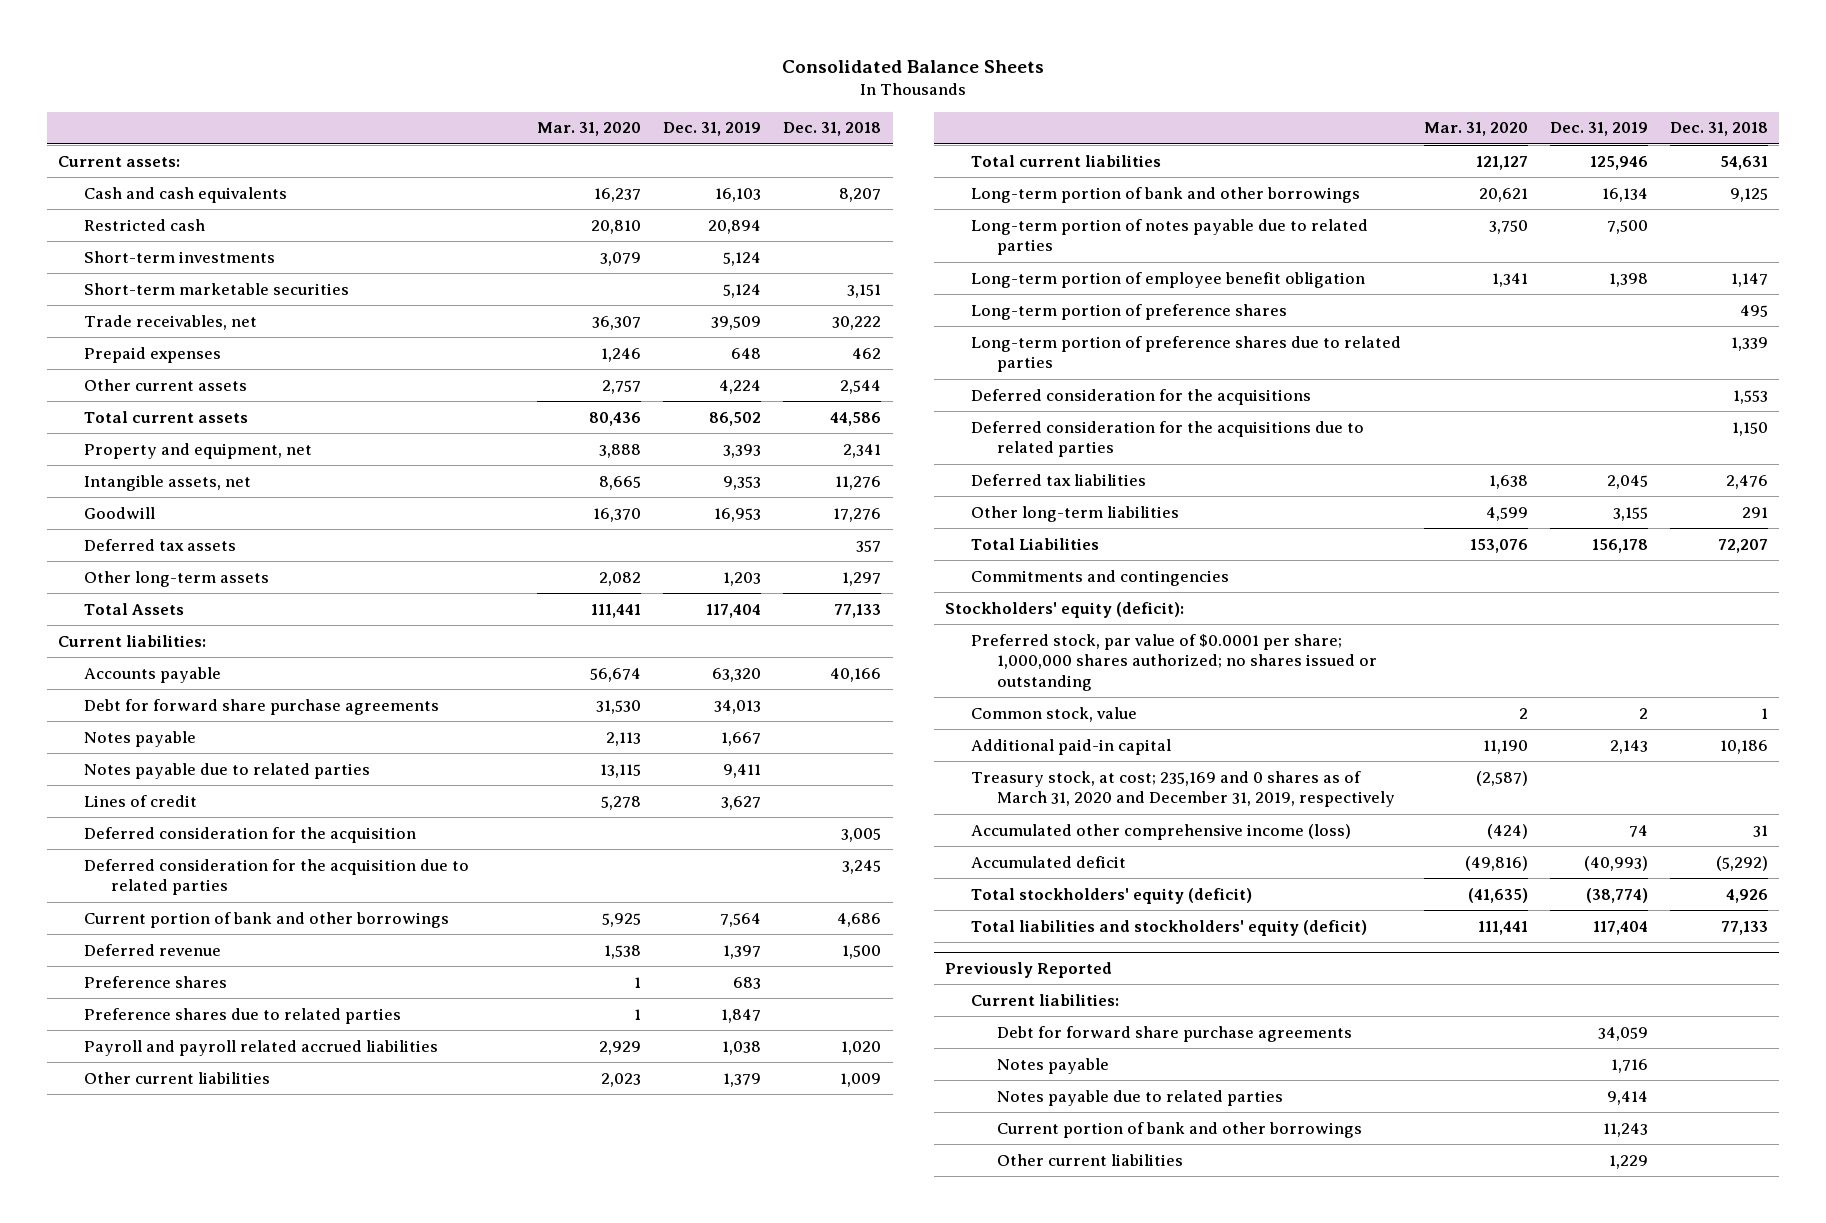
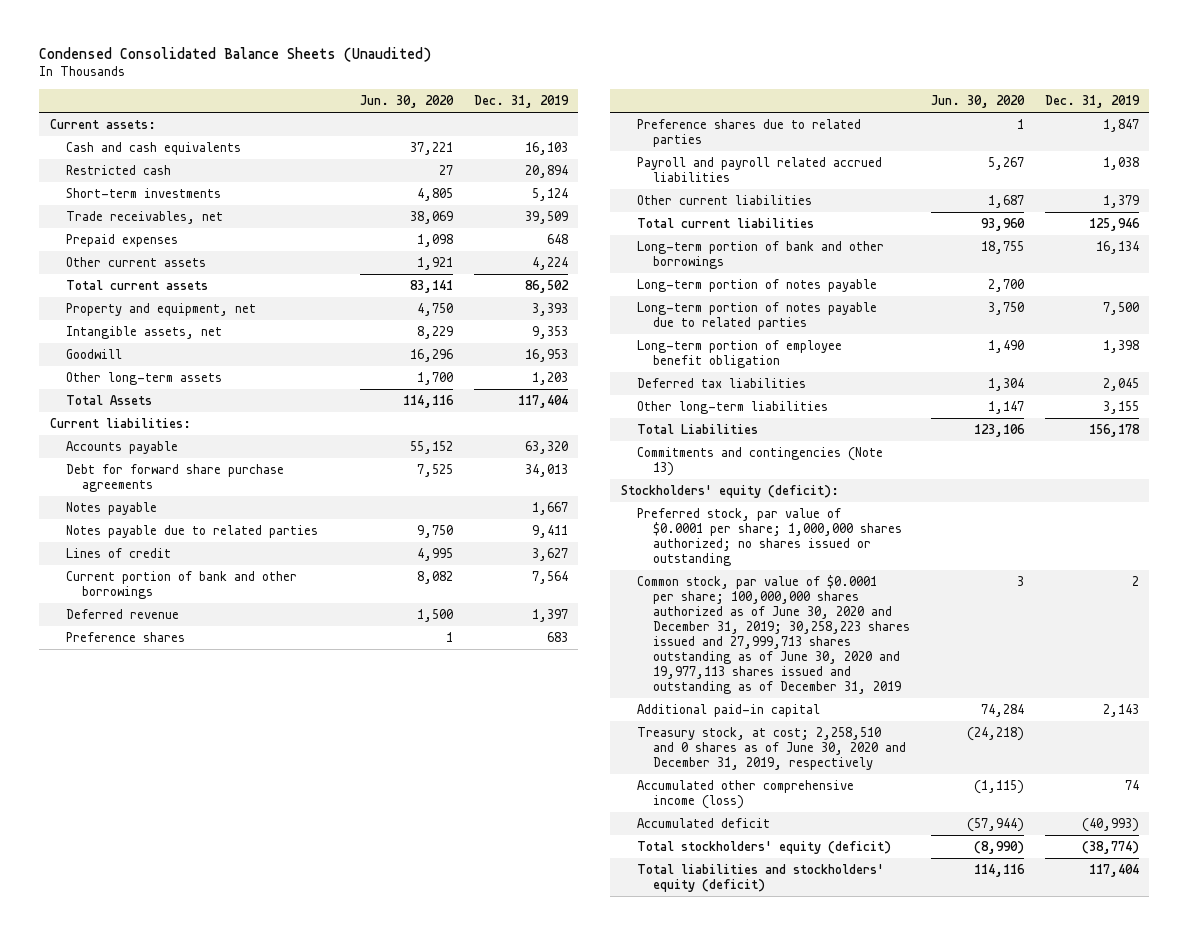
- Consolidated Balance Sheets
+ Condensed Consolidated Balance Sheets (Unaudited)
- | Mar. 31, 2020 | Dec. 31, 2019 | Dec. 31, 2018
+ | Jun. 30, 2020 | Dec. 31, 2019
- Short-term marketable securities | | 5,124 | 3,151
- Deferred tax assets | | | 357
- Deferred consideration for the acquisition | | | 3,005
- Deferred consideration for the acquisition due to related parties | | | 3,245
+ Long-term portion of notes payable | 2,700 |
- Long-term portion of preference shares | | | 495
- Long-term portion of preference shares due to related parties | | | 1,339
- Deferred consideration for the acquisitions | | | 1,553
- Deferred consideration for the acquisitions due to related parties | | | 1,150
- Commitments and contingencies
+ Commitments and contingencies (Note 13)
- Common stock, value | 2 | 2 | 1
+ Common stock, par value of $0.0001 per share; 100,000,000 shares authorized as of June 30, 2020 and December 31, 2019; 30,258,223 shares issued and 27,999,713 shares outstanding as of June 30, 2020 and 19,977,113 shares issued and outstanding as of December 31, 2019 | 3 | 2
- Treasury stock, at cost; 235,169 and 0 shares as of March 31, 2020 and December 31, 2019, respectively | (2,587) | |
+ Treasury stock, at cost; 2,258,510 and 0 shares as of June 30, 2020 and December 31, 2019, respectively | (24,218) |
- Previously Reported
- Current liabilities:
- Debt for forward share purchase agreements | | 34,059 |
- Notes payable | | 1,716 |
- Notes payable due to related parties | | 9,414 |
- Current portion of bank and other borrowings | | 11,243 |
- Other current liabilities | | 1,229 |

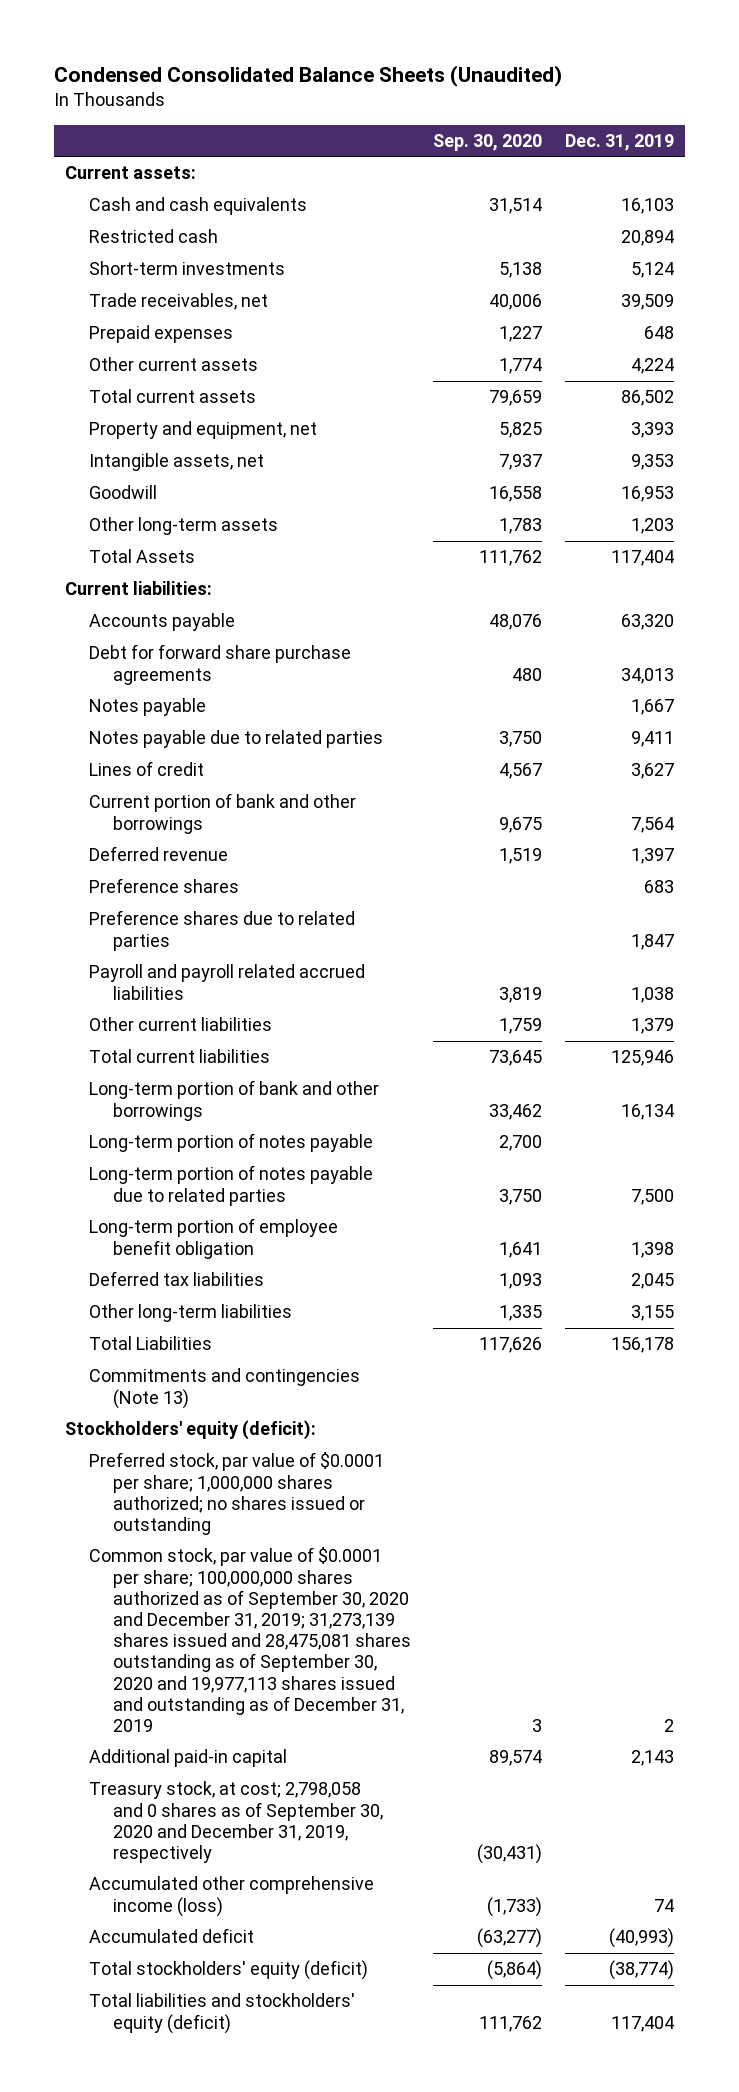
- | Jun. 30, 2020 | Dec. 31, 2019
+ | Sep. 30, 2020 | Dec. 31, 2019
- Common stock, par value of $0.0001 per share; 100,000,000 shares authorized as of June 30, 2020 and December 31, 2019; 30,258,223 shares issued and 27,999,713 shares outstanding as of June 30, 2020 and 19,977,113 shares issued and outstanding as of December 31, 2019 | 3 | 2
+ Common stock, par value of $0.0001 per share; 100,000,000 shares authorized as of September 30, 2020 and December 31, 2019; 31,273,139 shares issued and 28,475,081 shares outstanding as of September 30, 2020 and 19,977,113 shares issued and outstanding as of December 31, 2019 | 3 | 2
- Treasury stock, at cost; 2,258,510 and 0 shares as of June 30, 2020 and December 31, 2019, respectively | (24,218) |
+ Treasury stock, at cost; 2,798,058 and 0 shares as of September 30, 2020 and December 31, 2019, respectively | (30,431) |

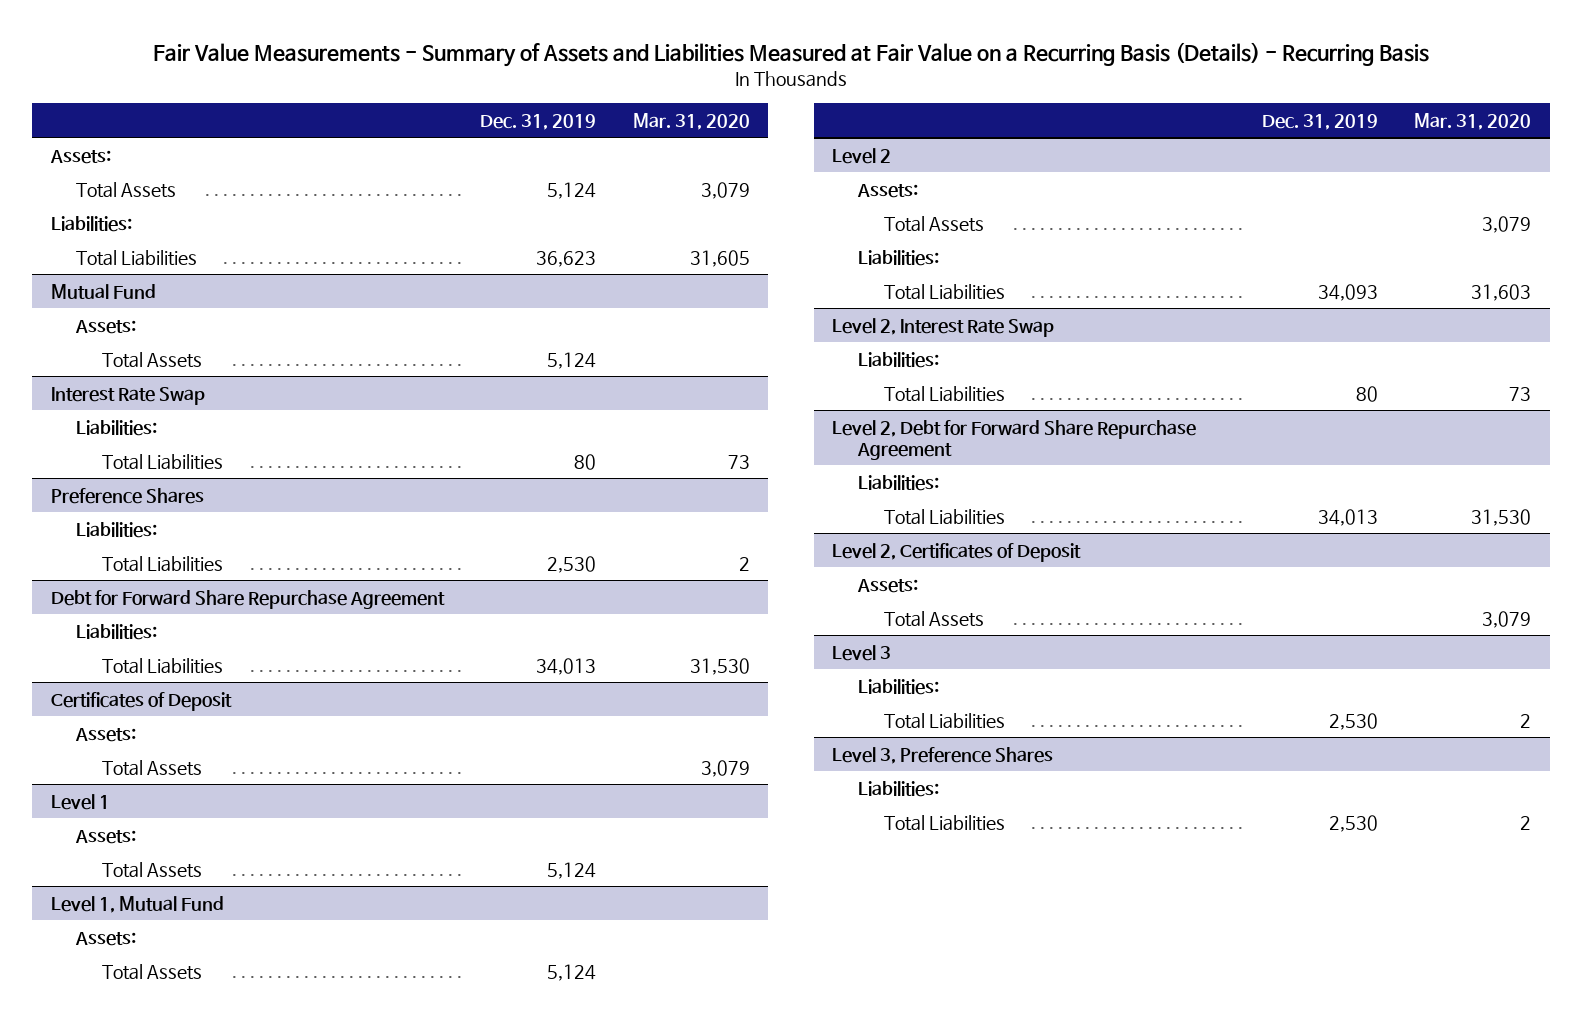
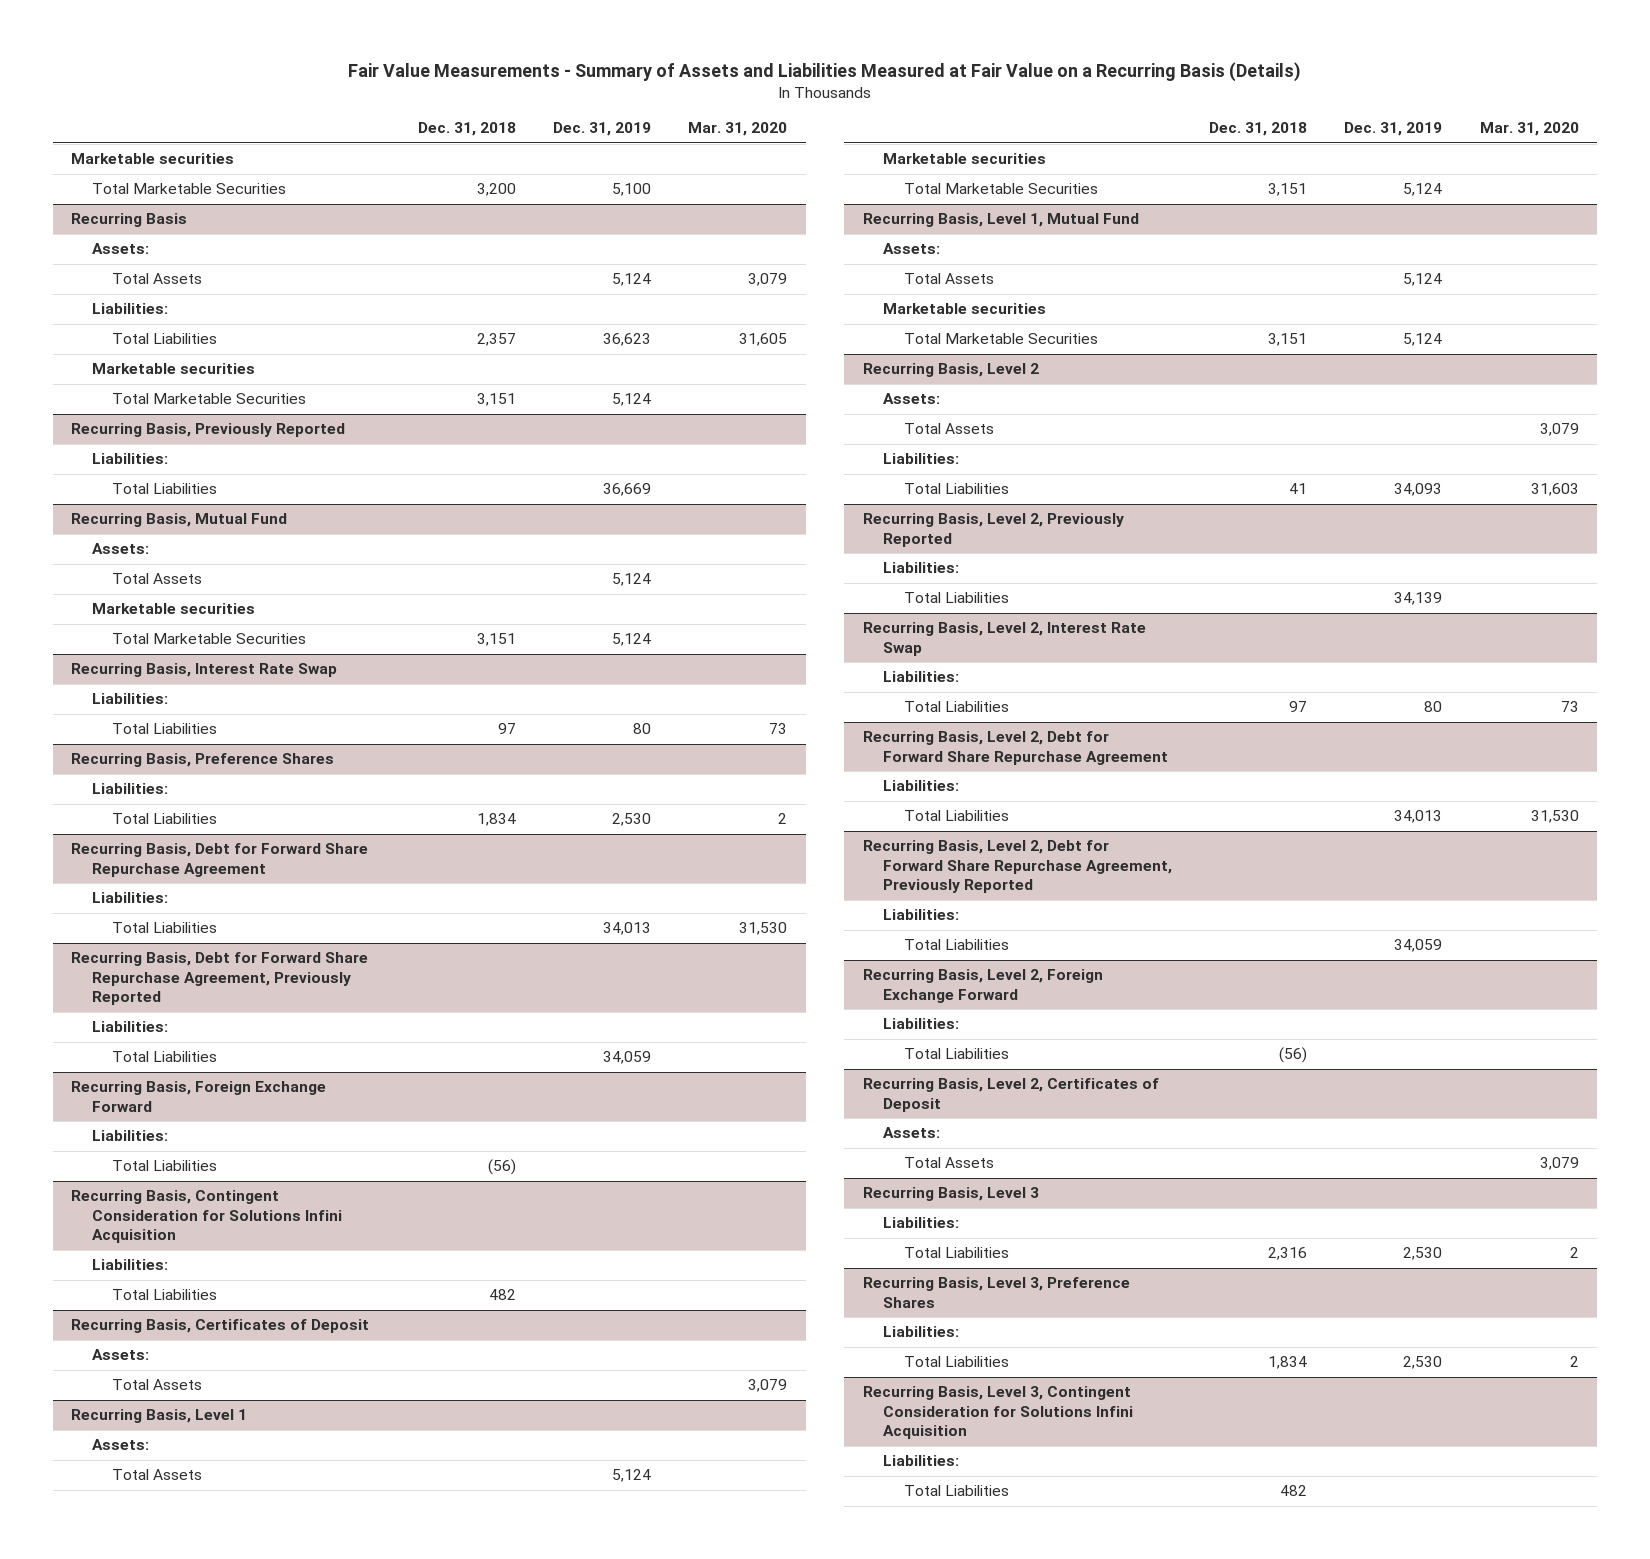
- Fair Value Measurements - Summary of Assets and Liabilities Measured at Fair Value on a Recurring Basis (Details) - Recurring Basis
+ Fair Value Measurements - Summary of Assets and Liabilities Measured at Fair Value on a Recurring Basis (Details)
- | Dec. 31, 2019 | Mar. 31, 2020
+ | Dec. 31, 2018 | Dec. 31, 2019 | Mar. 31, 2020
+ Marketable securities
+ Total Marketable Securities | 3,200 | 5,100 |
+ Recurring Basis
- Mutual Fund
+ Marketable securities
+ Total Marketable Securities | 3,151 | 5,124 |
+ Recurring Basis, Previously Reported
+ Liabilities:
+ Total Liabilities | | 36,669 |
+ Recurring Basis, Mutual Fund
- Interest Rate Swap
+ Marketable securities
+ Total Marketable Securities | 3,151 | 5,124 |
+ Recurring Basis, Interest Rate Swap
- Preference Shares
+ Recurring Basis, Preference Shares
- Debt for Forward Share Repurchase Agreement
+ Recurring Basis, Debt for Forward Share Repurchase Agreement
- Certificates of Deposit
+ Recurring Basis, Debt for Forward Share Repurchase Agreement, Previously Reported
+ Liabilities:
+ Total Liabilities | | 34,059 |
+ Recurring Basis, Foreign Exchange Forward
+ Liabilities:
+ Total Liabilities | (56) | |
+ Recurring Basis, Contingent Consideration for Solutions Infini Acquisition
+ Liabilities:
+ Total Liabilities | 482 | |
+ Recurring Basis, Certificates of Deposit
- Level 1
+ Recurring Basis, Level 1
- Level 1, Mutual Fund
+ Marketable securities
+ Total Marketable Securities | 3,151 | 5,124 |
+ Recurring Basis, Level 1, Mutual Fund
- Level 2
+ Marketable securities
+ Total Marketable Securities | 3,151 | 5,124 |
+ Recurring Basis, Level 2
- Level 2, Interest Rate Swap
+ Recurring Basis, Level 2, Previously Reported
+ Total Liabilities | | 34,139 |
+ Recurring Basis, Level 2, Interest Rate Swap
+ Liabilities:
- Level 2, Debt for Forward Share Repurchase Agreement
+ Recurring Basis, Level 2, Debt for Forward Share Repurchase Agreement
- Level 2, Certificates of Deposit
+ Recurring Basis, Level 2, Debt for Forward Share Repurchase Agreement, Previously Reported
+ Liabilities:
+ Total Liabilities | | 34,059 |
+ Recurring Basis, Level 2, Foreign Exchange Forward
+ Liabilities:
+ Total Liabilities | (56) | |
+ Recurring Basis, Level 2, Certificates of Deposit
- Level 3
+ Recurring Basis, Level 3
- Level 3, Preference Shares
+ Recurring Basis, Level 3, Preference Shares
+ Recurring Basis, Level 3, Contingent Consideration for Solutions Infini Acquisition
+ Liabilities:
+ Total Liabilities | 482 | |

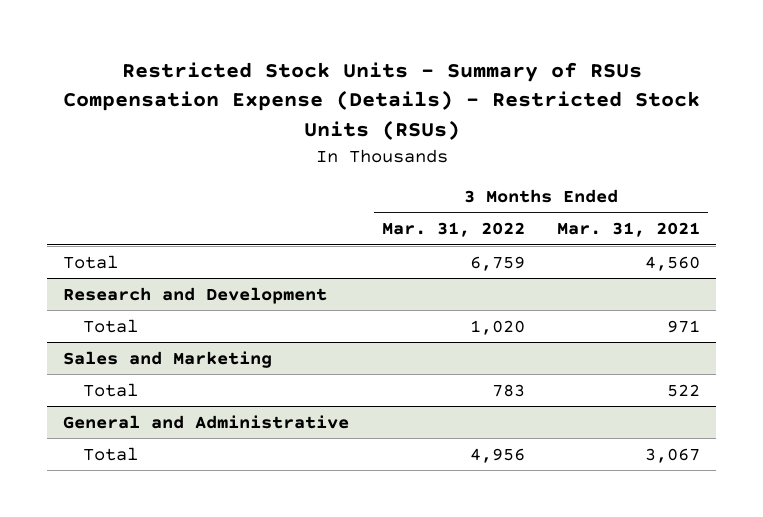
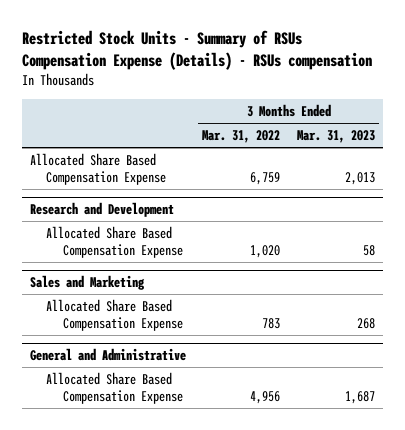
- Restricted Stock Units - Summary of RSUs Compensation Expense (Details) - Restricted Stock Units (RSUs)
+ Restricted Stock Units - Summary of RSUs Compensation Expense (Details) - RSUs compensation
- | 3 Months Ended Mar. 31, 2022 | 3 Months Ended Mar. 31, 2021
+ | 3 Months Ended Mar. 31, 2022 | 3 Months Ended Mar. 31, 2023
- Total | 6,759 | 4,560
+ Allocated Share Based Compensation Expense | 6,759 | 2,013
@ Research and Development
- Total | 1,020 | 971
+ Allocated Share Based Compensation Expense | 1,020 | 58
@ Sales and Marketing
- Total | 783 | 522
+ Allocated Share Based Compensation Expense | 783 | 268
@ General and Administrative
- Total | 4,956 | 3,067
+ Allocated Share Based Compensation Expense | 4,956 | 1,687

